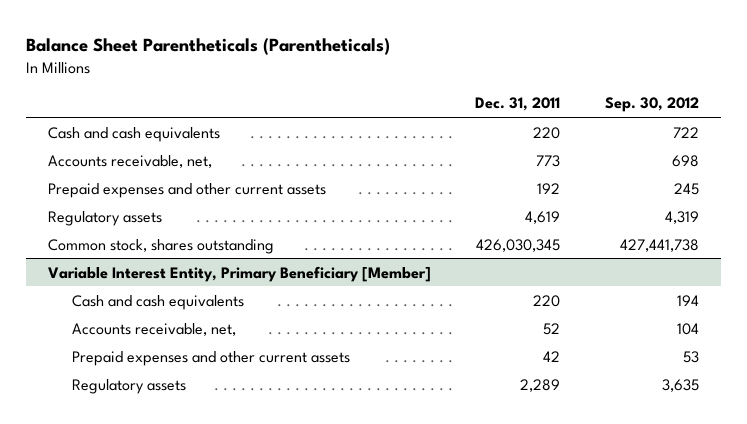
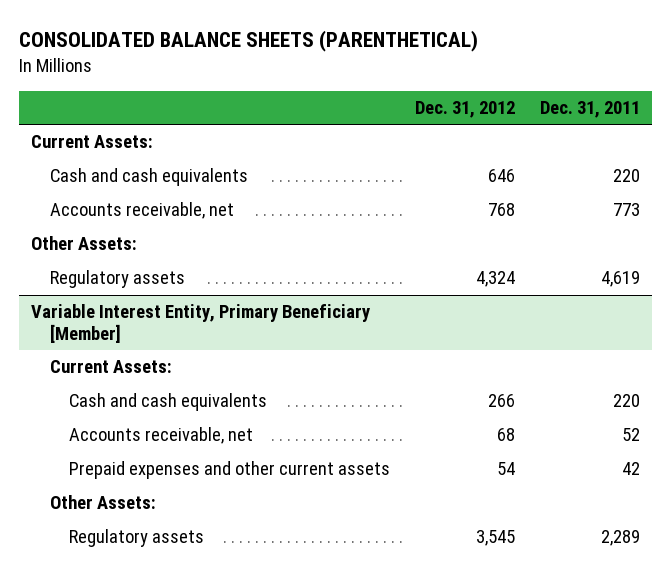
- Balance Sheet Parentheticals (Parentheticals)
+ CONSOLIDATED BALANCE SHEETS (PARENTHETICAL)
- | Dec. 31, 2011 | Sep. 30, 2012
+ | Dec. 31, 2012 | Dec. 31, 2011
+ Current Assets:
- Accounts receivable, net, | 773 | 698
- Prepaid expenses and other current assets | 192 | 245
+ Accounts receivable, net | 768 | 773
+ Other Assets:
- Common stock, shares outstanding | 426,030,345 | 427,441,738
@ Variable Interest Entity, Primary Beneficiary [Member]
+ Current Assets:
- Accounts receivable, net, | 52 | 104
+ Accounts receivable, net | 68 | 52
+ Other Assets:

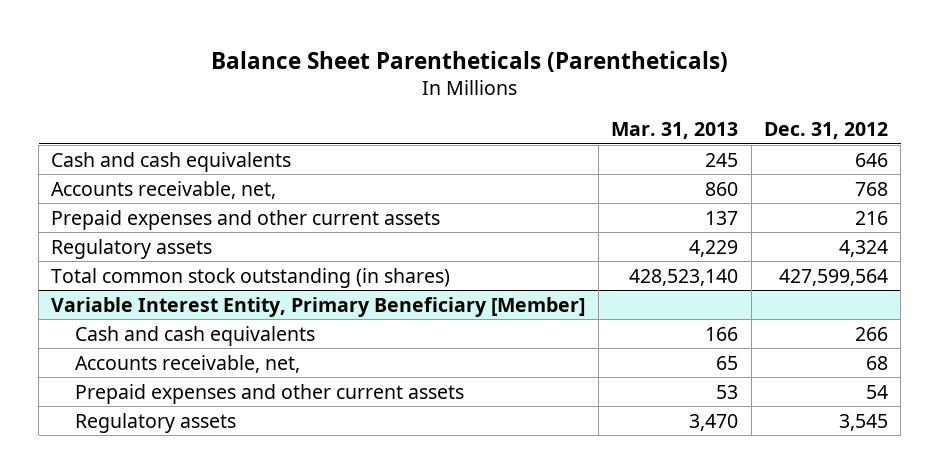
- CONSOLIDATED BALANCE SHEETS (PARENTHETICAL)
+ Balance Sheet Parentheticals (Parentheticals)
- | Dec. 31, 2012 | Dec. 31, 2011
+ | Mar. 31, 2013 | Dec. 31, 2012
- Current Assets:
- Accounts receivable, net | 768 | 773
- Other Assets:
+ Accounts receivable, net, | 860 | 768
+ Prepaid expenses and other current assets | 137 | 216
+ Total common stock outstanding (in shares) | 428,523,140 | 427,599,564
@ Variable Interest Entity, Primary Beneficiary [Member]
- Current Assets:
- Accounts receivable, net | 68 | 52
+ Accounts receivable, net, | 65 | 68
- Other Assets:

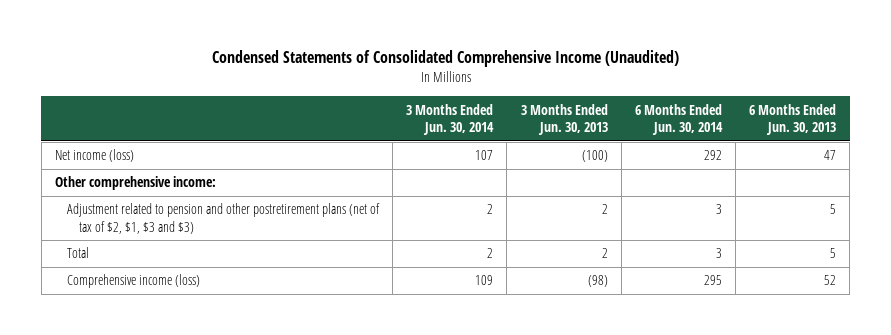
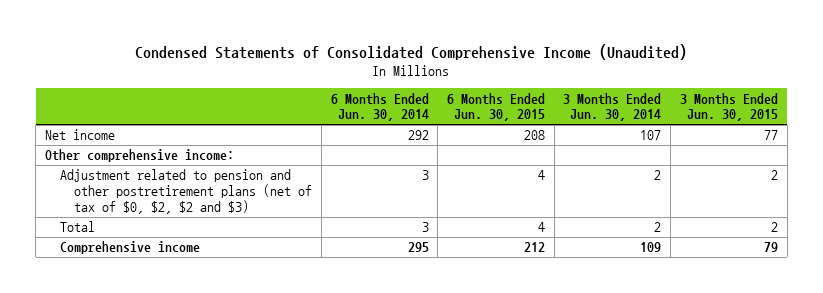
- | 3 Months Ended Jun. 30, 2014 | 3 Months Ended Jun. 30, 2013 | 6 Months Ended Jun. 30, 2014 | 6 Months Ended Jun. 30, 2013
+ | 6 Months Ended Jun. 30, 2014 | 6 Months Ended Jun. 30, 2015 | 3 Months Ended Jun. 30, 2014 | 3 Months Ended Jun. 30, 2015
- Net income (loss) | 107 | (100) | 292 | 47
+ Net income | 292 | 208 | 107 | 77
- Adjustment related to pension and other postretirement plans (net of tax of $2, $1, $3 and $3) | 2 | 2 | 3 | 5
+ Adjustment related to pension and other postretirement plans (net of tax of $0, $2, $2 and $3) | 3 | 4 | 2 | 2
- Comprehensive income (loss) | 109 | (98) | 295 | 52
+ Comprehensive income | 295 | 212 | 109 | 79

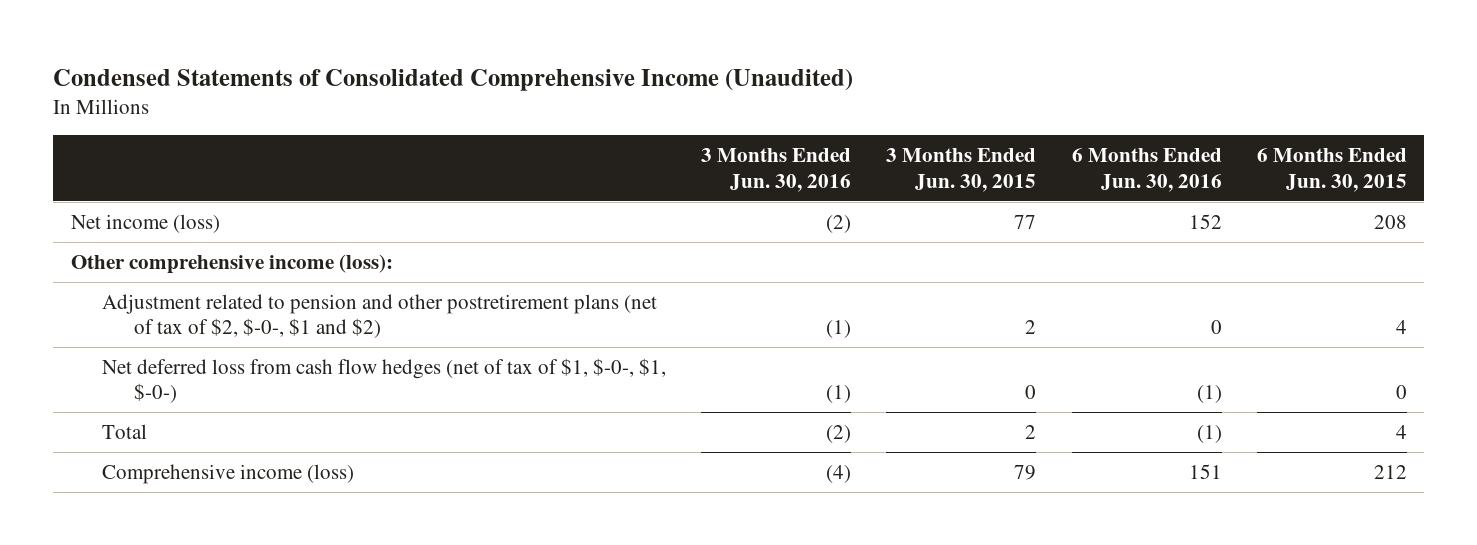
- | 6 Months Ended Jun. 30, 2014 | 6 Months Ended Jun. 30, 2015 | 3 Months Ended Jun. 30, 2014 | 3 Months Ended Jun. 30, 2015
+ | 3 Months Ended Jun. 30, 2016 | 3 Months Ended Jun. 30, 2015 | 6 Months Ended Jun. 30, 2016 | 6 Months Ended Jun. 30, 2015
- Net income | 292 | 208 | 107 | 77
- Other comprehensive income:
- Adjustment related to pension and other postretirement plans (net of tax of $0, $2, $2 and $3) | 3 | 4 | 2 | 2
+ Net income (loss) | (2) | 77 | 152 | 208
+ Other comprehensive income (loss):
+ Adjustment related to pension and other postretirement plans (net of tax of $2, $-0-, $1 and $2) | (1) | 2 | 0 | 4
+ Net deferred loss from cash flow hedges (net of tax of $1, $-0-, $1, $-0-) | (1) | 0 | (1) | 0
- Comprehensive income | 295 | 212 | 109 | 79
+ Comprehensive income (loss) | (4) | 79 | 151 | 212

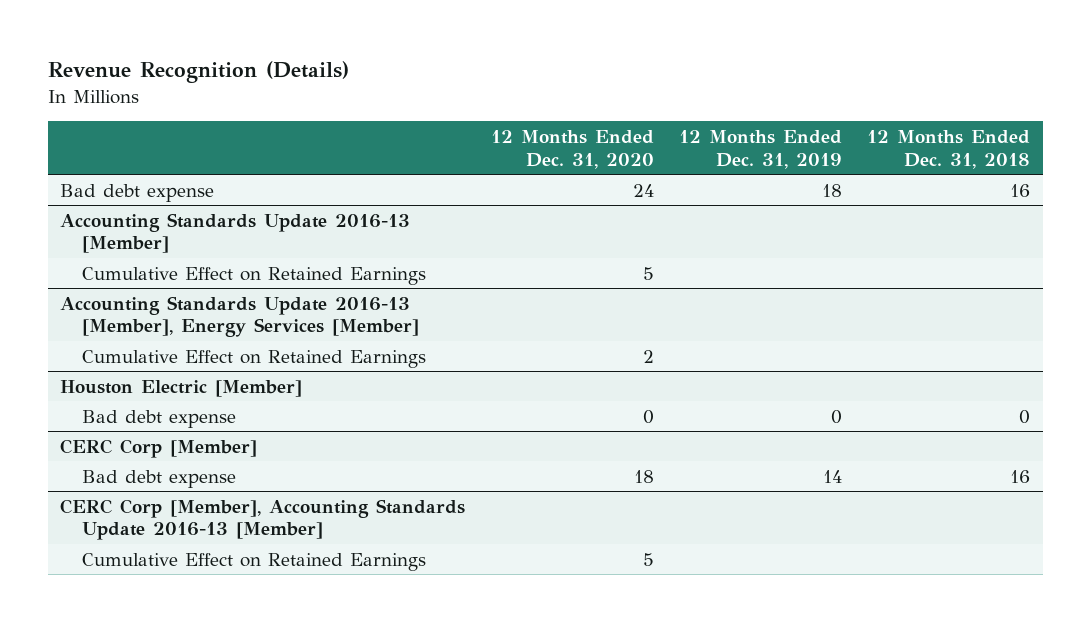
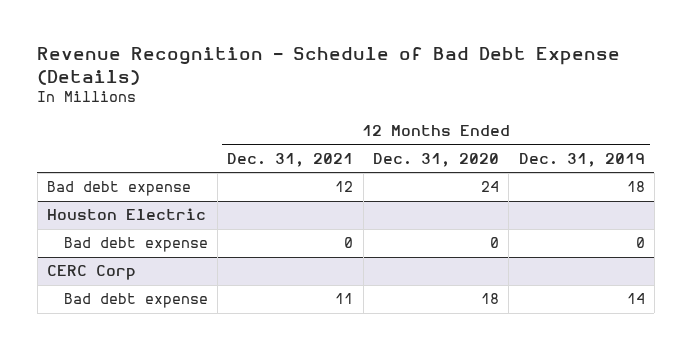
- Revenue Recognition (Details)
+ Revenue Recognition - Schedule of Bad Debt Expense (Details)
- | 12 Months Ended Dec. 31, 2020 | 12 Months Ended Dec. 31, 2019 | 12 Months Ended Dec. 31, 2018
+ | 12 Months Ended Dec. 31, 2021 | 12 Months Ended Dec. 31, 2020 | 12 Months Ended Dec. 31, 2019
- Accounting Standards Update 2016-13 [Member]
- Cumulative Effect on Retained Earnings | 5 | |
- Accounting Standards Update 2016-13 [Member], Energy Services [Member]
- Cumulative Effect on Retained Earnings | 2 | |
- Houston Electric [Member]
+ Houston Electric
- CERC Corp [Member]
+ CERC Corp
- CERC Corp [Member], Accounting Standards Update 2016-13 [Member]
- Cumulative Effect on Retained Earnings | 5 | |

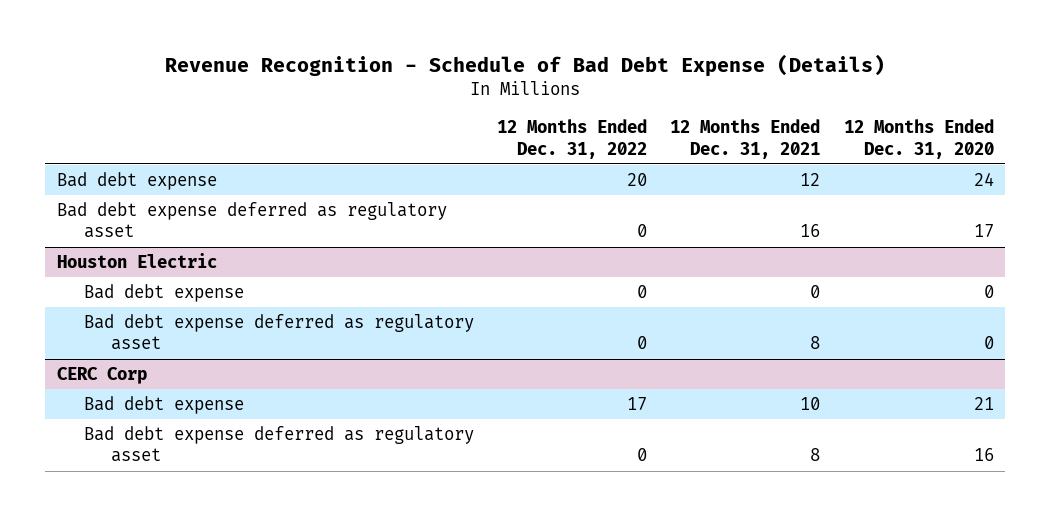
- | 12 Months Ended Dec. 31, 2021 | 12 Months Ended Dec. 31, 2020 | 12 Months Ended Dec. 31, 2019
+ | 12 Months Ended Dec. 31, 2022 | 12 Months Ended Dec. 31, 2021 | 12 Months Ended Dec. 31, 2020
+ Bad debt expense deferred as regulatory asset | 0 | 16 | 17
@ Houston Electric
+ Bad debt expense deferred as regulatory asset | 0 | 8 | 0
@ CERC Corp
- Bad debt expense | 11 | 18 | 14
+ Bad debt expense | 17 | 10 | 21
+ Bad debt expense deferred as regulatory asset | 0 | 8 | 16

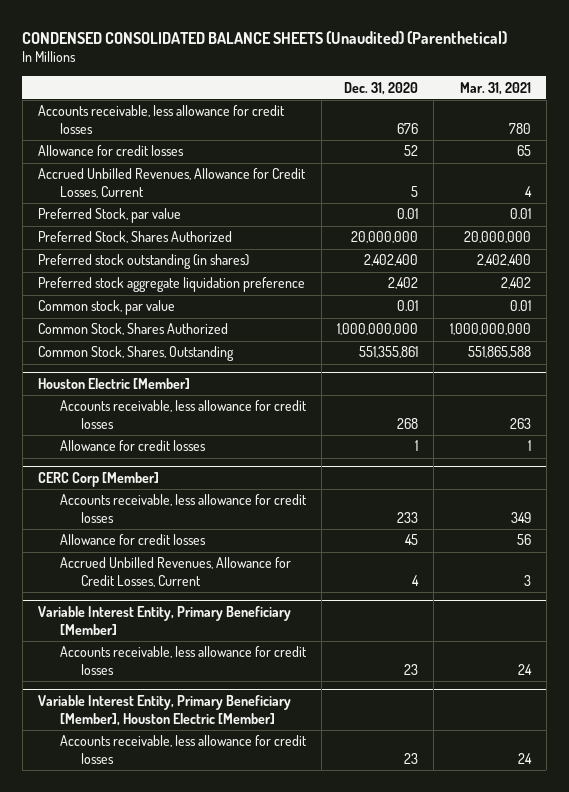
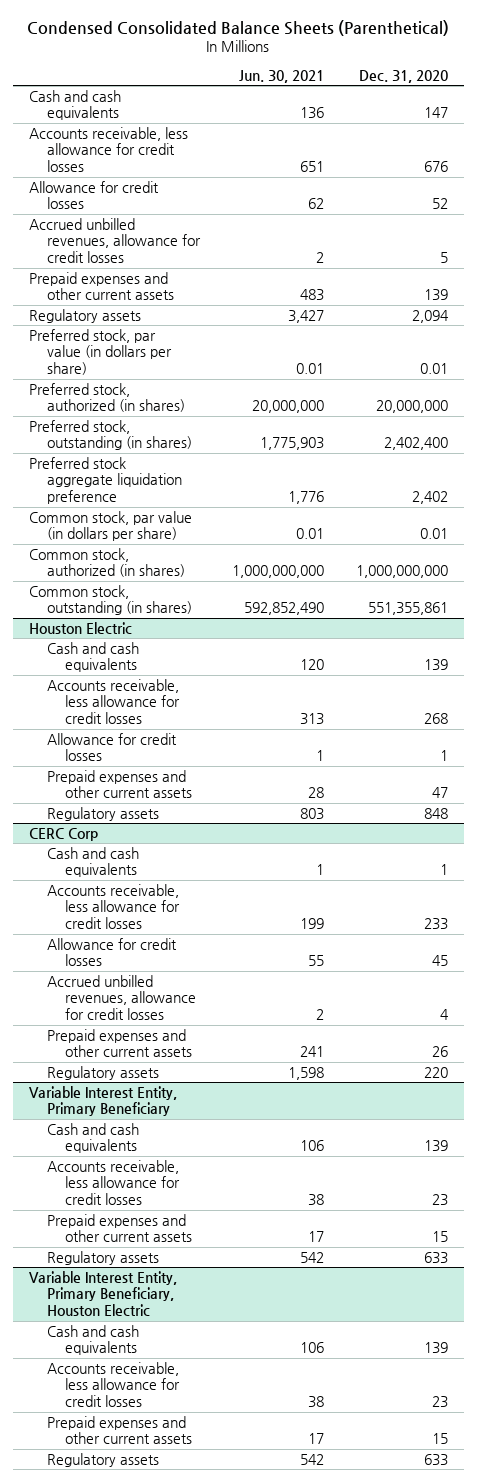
- CONDENSED CONSOLIDATED BALANCE SHEETS (Unaudited) (Parenthetical)
+ Condensed Consolidated Balance Sheets (Parenthetical)
- | Dec. 31, 2020 | Mar. 31, 2021
+ | Jun. 30, 2021 | Dec. 31, 2020
+ Cash and cash equivalents | 136 | 147
- Accrued Unbilled Revenues, Allowance for Credit Losses, Current | 5 | 4
- Preferred Stock, par value | 0.01 | 0.01
- Preferred Stock, Shares Authorized | 20,000,000 | 20,000,000
- Preferred stock outstanding (in shares) | 2,402,400 | 2,402,400
+ Accrued unbilled revenues, allowance for credit losses | 2 | 5
+ Prepaid expenses and other current assets | 483 | 139
+ Regulatory assets | 3,427 | 2,094
+ Preferred stock, par value (in dollars per share) | 0.01 | 0.01
+ Preferred stock, authorized (in shares) | 20,000,000 | 20,000,000
+ Preferred stock, outstanding (in shares) | 1,775,903 | 2,402,400
- Common stock, par value | 0.01 | 0.01
- Common Stock, Shares Authorized | 1,000,000,000 | 1,000,000,000
- Common Stock, Shares, Outstanding | 551,355,861 | 551,865,588
- Houston Electric [Member]
+ Common stock, par value (in dollars per share) | 0.01 | 0.01
+ Common stock, authorized (in shares) | 1,000,000,000 | 1,000,000,000
+ Common stock, outstanding (in shares) | 592,852,490 | 551,355,861
+ Houston Electric
+ Cash and cash equivalents | 120 | 139
- CERC Corp [Member]
+ Prepaid expenses and other current assets | 28 | 47
+ Regulatory assets | 803 | 848
+ CERC Corp
+ Cash and cash equivalents | 1 | 1
- Accrued Unbilled Revenues, Allowance for Credit Losses, Current | 4 | 3
- Variable Interest Entity, Primary Beneficiary [Member]
+ Accrued unbilled revenues, allowance for credit losses | 2 | 4
+ Prepaid expenses and other current assets | 241 | 26
+ Regulatory assets | 1,598 | 220
+ Variable Interest Entity, Primary Beneficiary
+ Cash and cash equivalents | 106 | 139
- Variable Interest Entity, Primary Beneficiary [Member], Houston Electric [Member]
+ Prepaid expenses and other current assets | 17 | 15
+ Regulatory assets | 542 | 633
+ Variable Interest Entity, Primary Beneficiary, Houston Electric
+ Cash and cash equivalents | 106 | 139
+ Prepaid expenses and other current assets | 17 | 15
+ Regulatory assets | 542 | 633

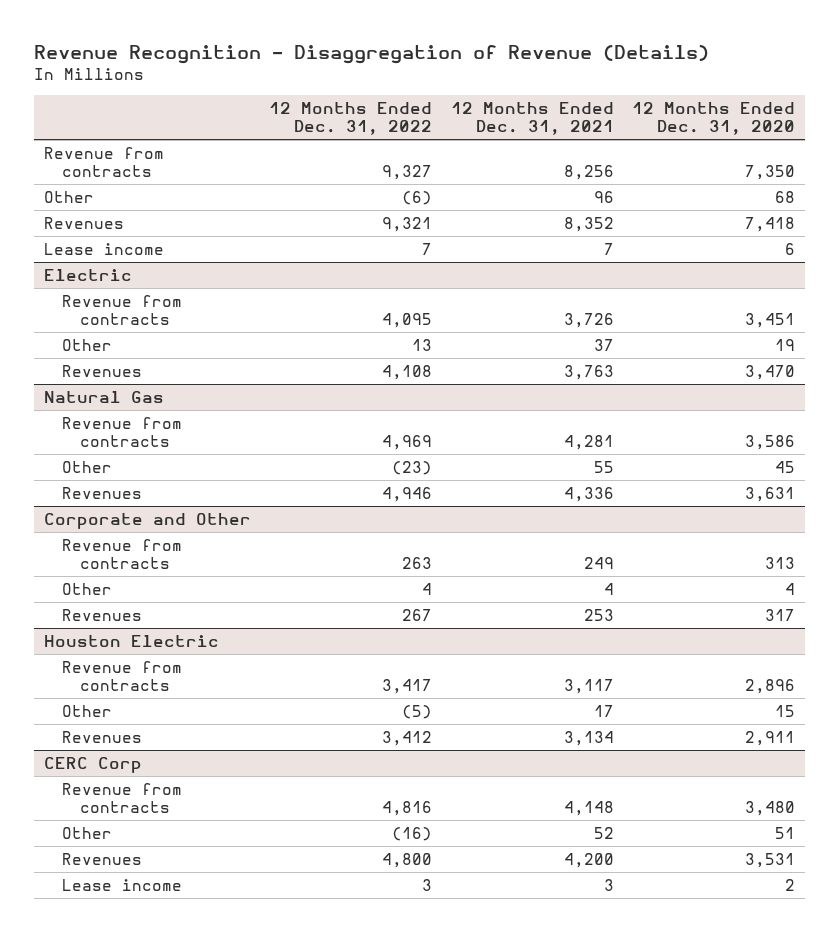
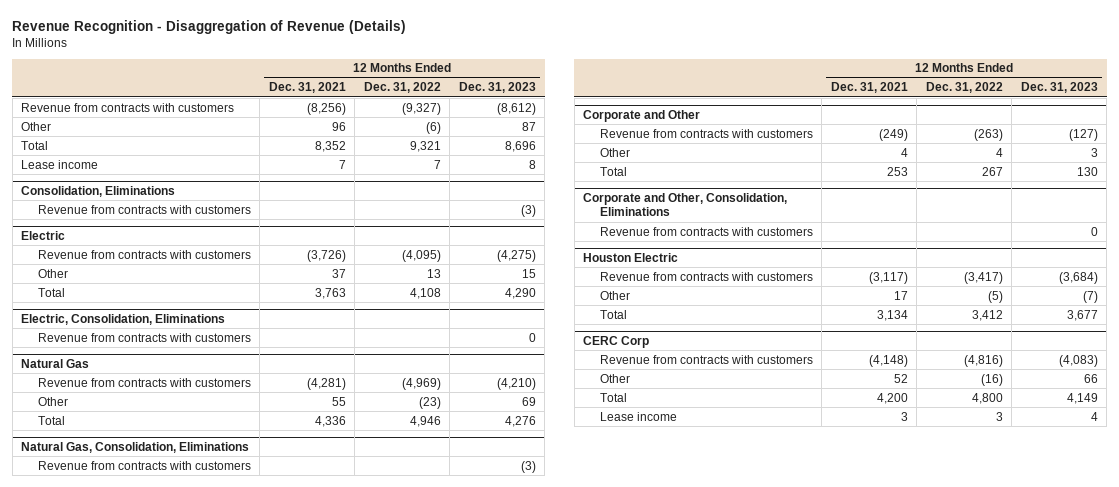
- | 12 Months Ended Dec. 31, 2022 | 12 Months Ended Dec. 31, 2021 | 12 Months Ended Dec. 31, 2020
+ | 12 Months Ended Dec. 31, 2021 | 12 Months Ended Dec. 31, 2022 | 12 Months Ended Dec. 31, 2023
- Revenue from contracts | 9,327 | 8,256 | 7,350
+ Revenue from contracts with customers | (8,256) | (9,327) | (8,612)
- Revenues | 9,321 | 8,352 | 7,418
+ Total | 8,352 | 9,321 | 8,696
+ Consolidation, Eliminations
+ Revenue from contracts with customers | | | (3)
@ Electric
- Revenue from contracts | 4,095 | 3,726 | 3,451
+ Revenue from contracts with customers | (3,726) | (4,095) | (4,275)
- Revenues | 4,108 | 3,763 | 3,470
+ Total | 3,763 | 4,108 | 4,290
+ Electric, Consolidation, Eliminations
+ Revenue from contracts with customers | | | 0
@ Natural Gas
- Revenue from contracts | 4,969 | 4,281 | 3,586
+ Revenue from contracts with customers | (4,281) | (4,969) | (4,210)
- Revenues | 4,946 | 4,336 | 3,631
+ Total | 4,336 | 4,946 | 4,276
+ Natural Gas, Consolidation, Eliminations
+ Revenue from contracts with customers | | | (3)
@ Corporate and Other
- Revenue from contracts | 263 | 249 | 313
+ Revenue from contracts with customers | (249) | (263) | (127)
- Revenues | 267 | 253 | 317
+ Total | 253 | 267 | 130
+ Corporate and Other, Consolidation, Eliminations
+ Revenue from contracts with customers | | | 0
@ Houston Electric
- Revenue from contracts | 3,417 | 3,117 | 2,896
+ Revenue from contracts with customers | (3,117) | (3,417) | (3,684)
- Revenues | 3,412 | 3,134 | 2,911
+ Total | 3,134 | 3,412 | 3,677
@ CERC Corp
- Revenue from contracts | 4,816 | 4,148 | 3,480
+ Revenue from contracts with customers | (4,148) | (4,816) | (4,083)
- Revenues | 4,800 | 4,200 | 3,531
+ Total | 4,200 | 4,800 | 4,149

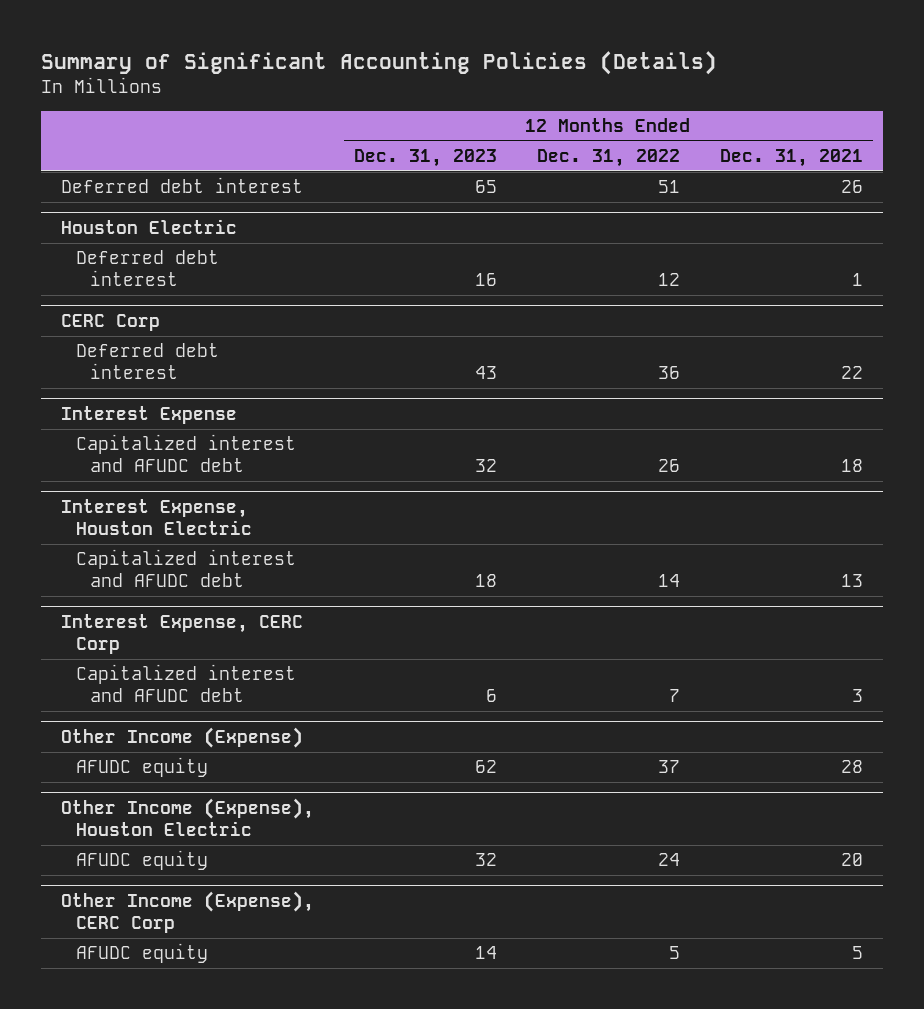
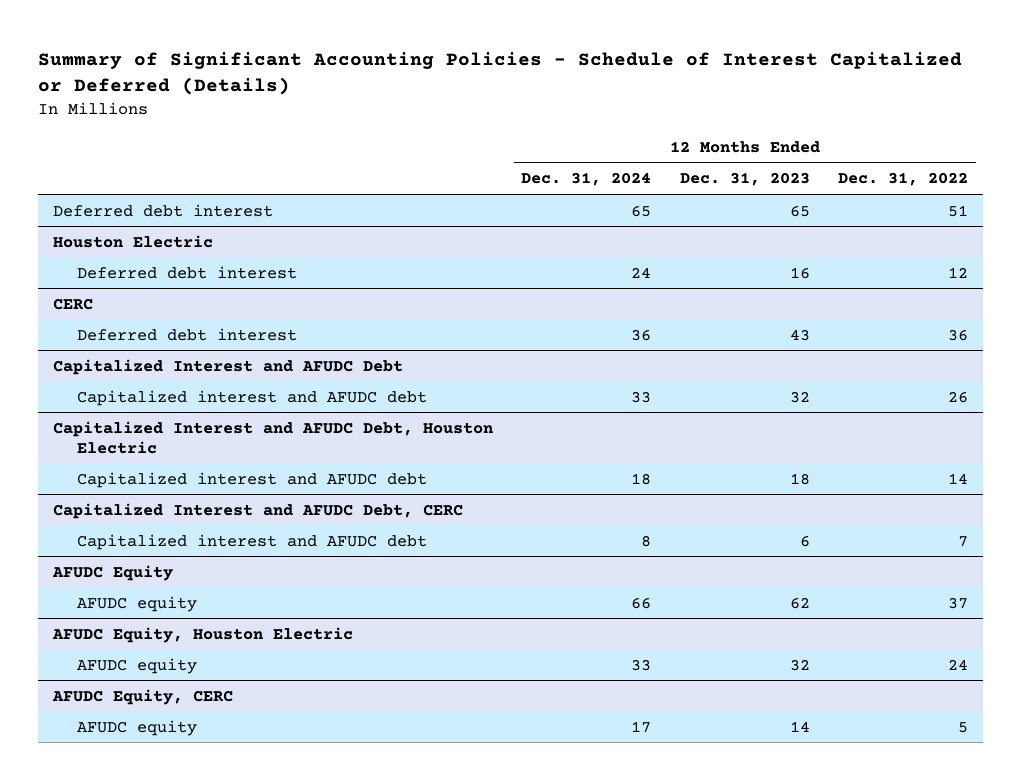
- Summary of Significant Accounting Policies (Details)
+ Summary of Significant Accounting Policies - Schedule of Interest Capitalized or Deferred (Details)
- | 12 Months Ended Dec. 31, 2023 | 12 Months Ended Dec. 31, 2022 | 12 Months Ended Dec. 31, 2021
+ | 12 Months Ended Dec. 31, 2024 | 12 Months Ended Dec. 31, 2023 | 12 Months Ended Dec. 31, 2022
- CERC Corp
+ CERC
- Interest Expense
+ Capitalized Interest and AFUDC Debt
- Interest Expense, Houston Electric
+ Capitalized Interest and AFUDC Debt, Houston Electric
- Interest Expense, CERC Corp
+ Capitalized Interest and AFUDC Debt, CERC
- Other Income (Expense)
+ AFUDC Equity
- Other Income (Expense), Houston Electric
+ AFUDC Equity, Houston Electric
- Other Income (Expense), CERC Corp
+ AFUDC Equity, CERC

